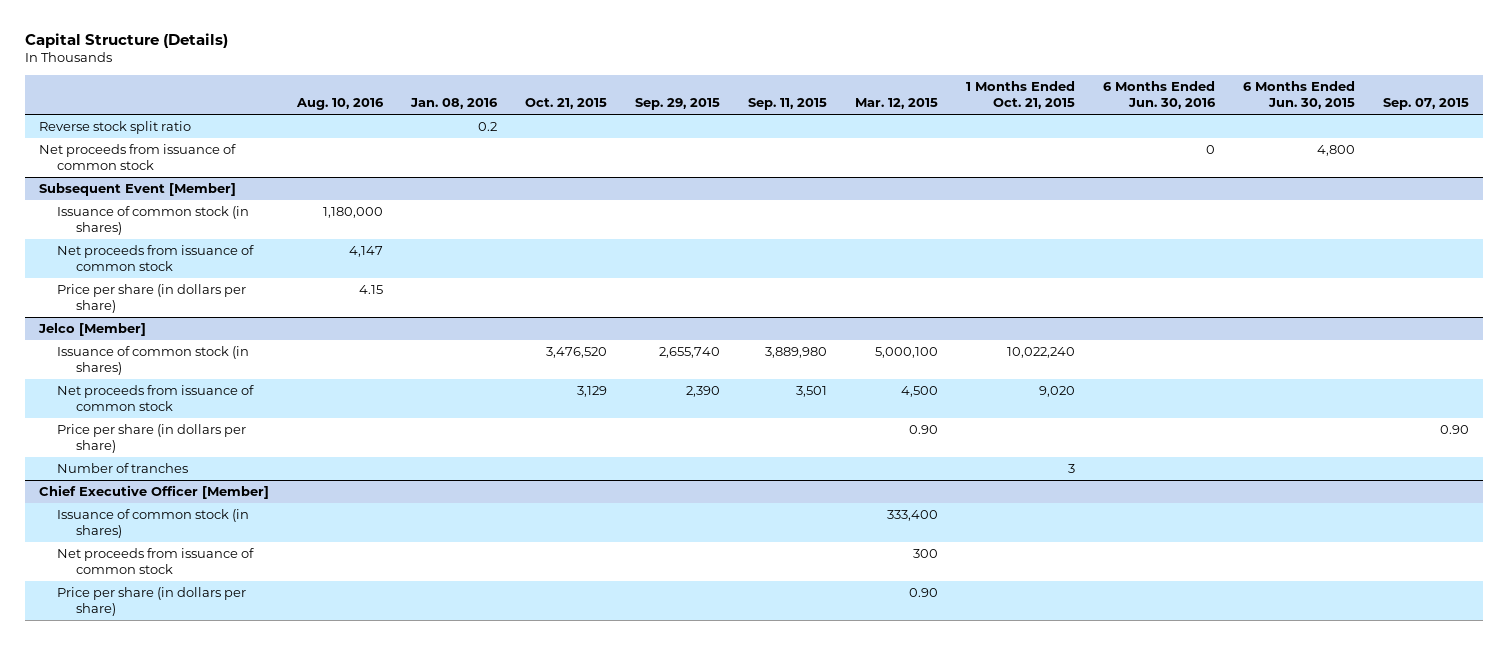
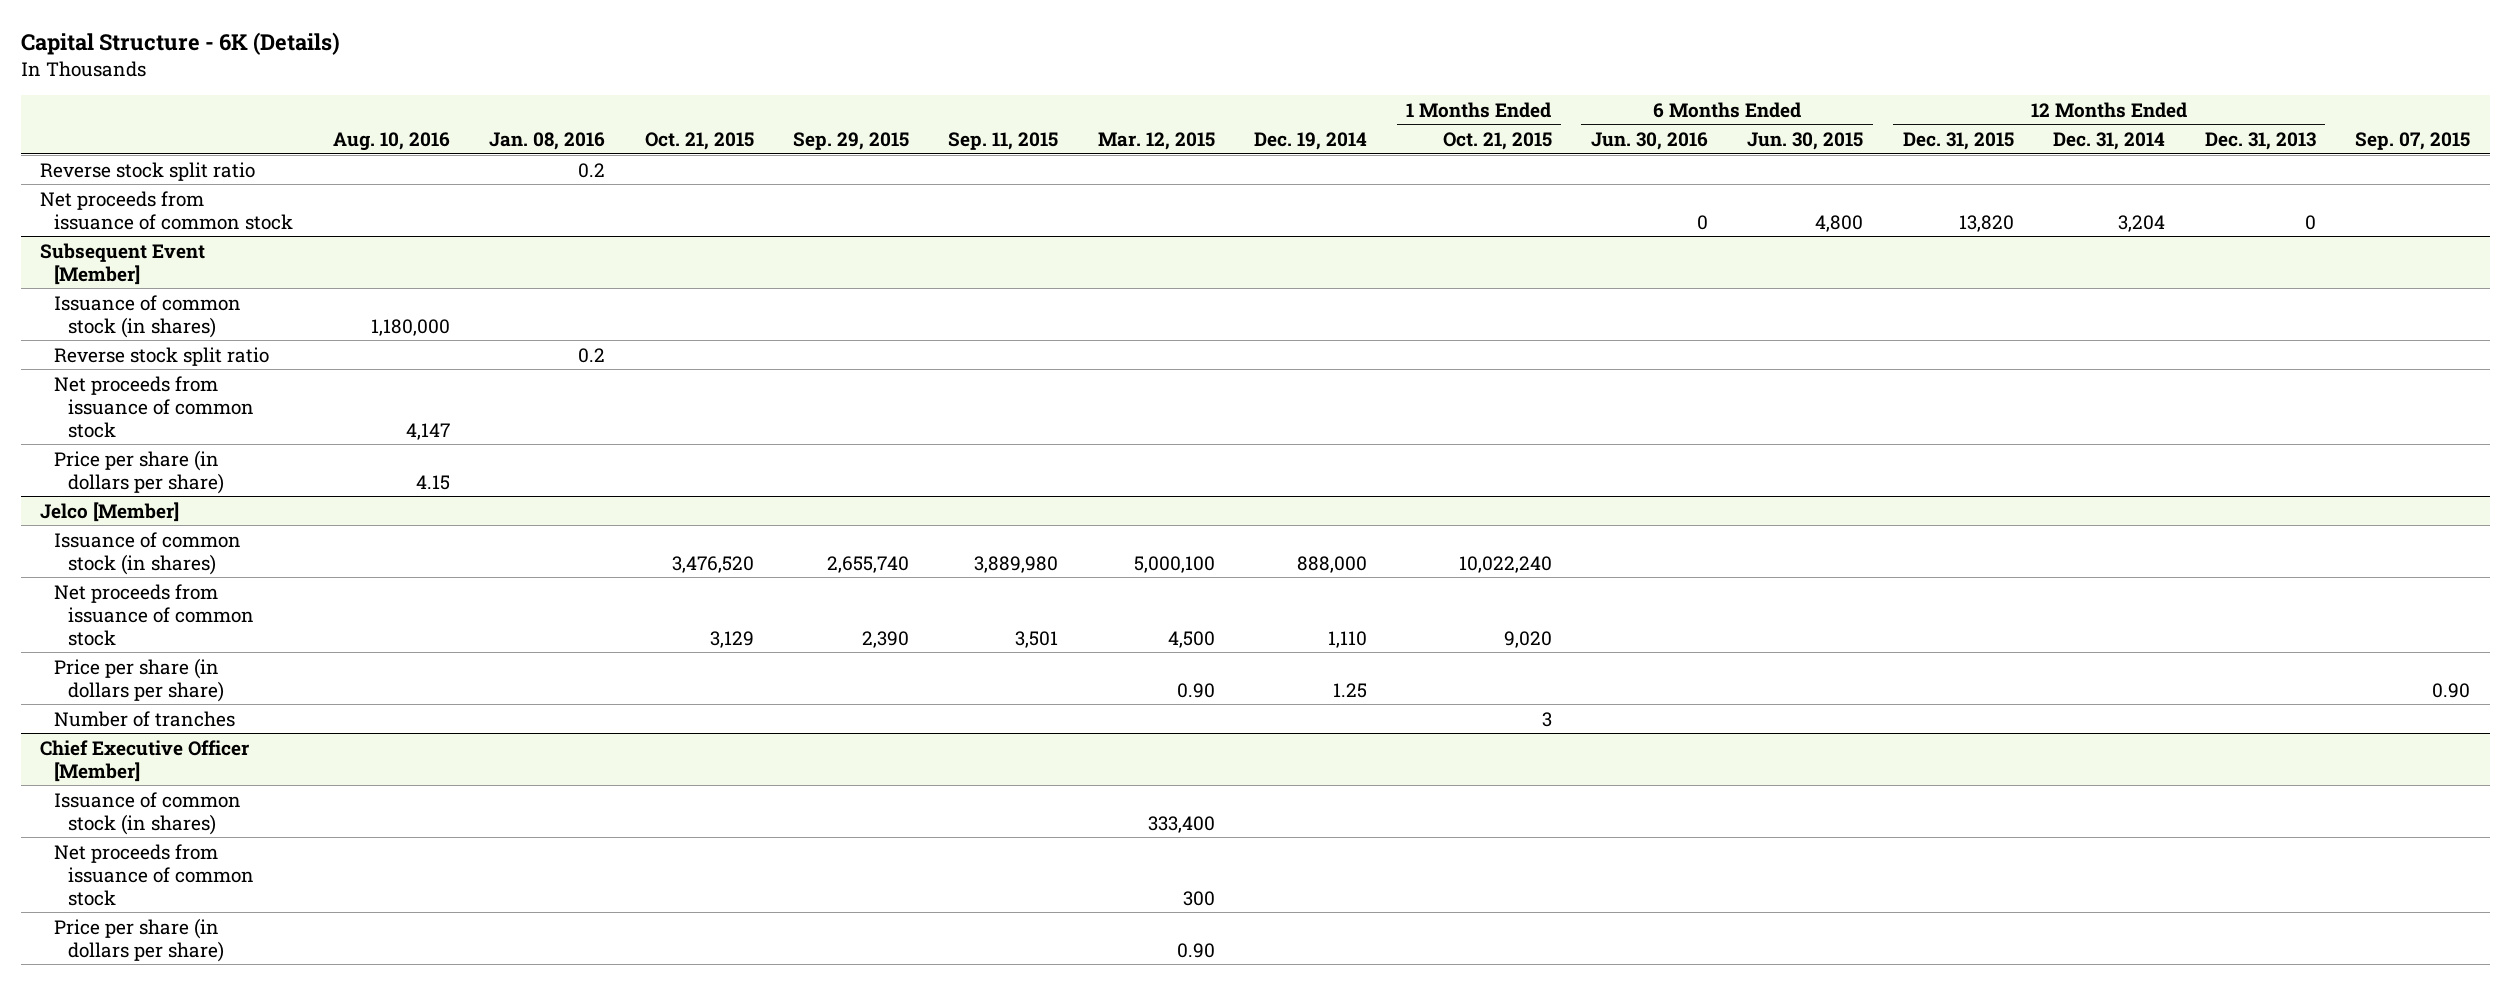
- Capital Structure (Details)
+ Capital Structure - 6K (Details)
- | Aug. 10, 2016 | Jan. 08, 2016 | Oct. 21, 2015 | Sep. 29, 2015 | Sep. 11, 2015 | Mar. 12, 2015 | 1 Months Ended Oct. 21, 2015 | 6 Months Ended Jun. 30, 2016 | 6 Months Ended Jun. 30, 2015 | Sep. 07, 2015
+ | Aug. 10, 2016 | Jan. 08, 2016 | Oct. 21, 2015 | Sep. 29, 2015 | Sep. 11, 2015 | Mar. 12, 2015 | Dec. 19, 2014 | 1 Months Ended Oct. 21, 2015 | 6 Months Ended Jun. 30, 2016 | 6 Months Ended Jun. 30, 2015 | 12 Months Ended Dec. 31, 2015 | 12 Months Ended Dec. 31, 2014 | 12 Months Ended Dec. 31, 2013 | Sep. 07, 2015
@ Subsequent Event [Member]
+ Reverse stock split ratio | | 0.2 | | | | | | | | | | | |

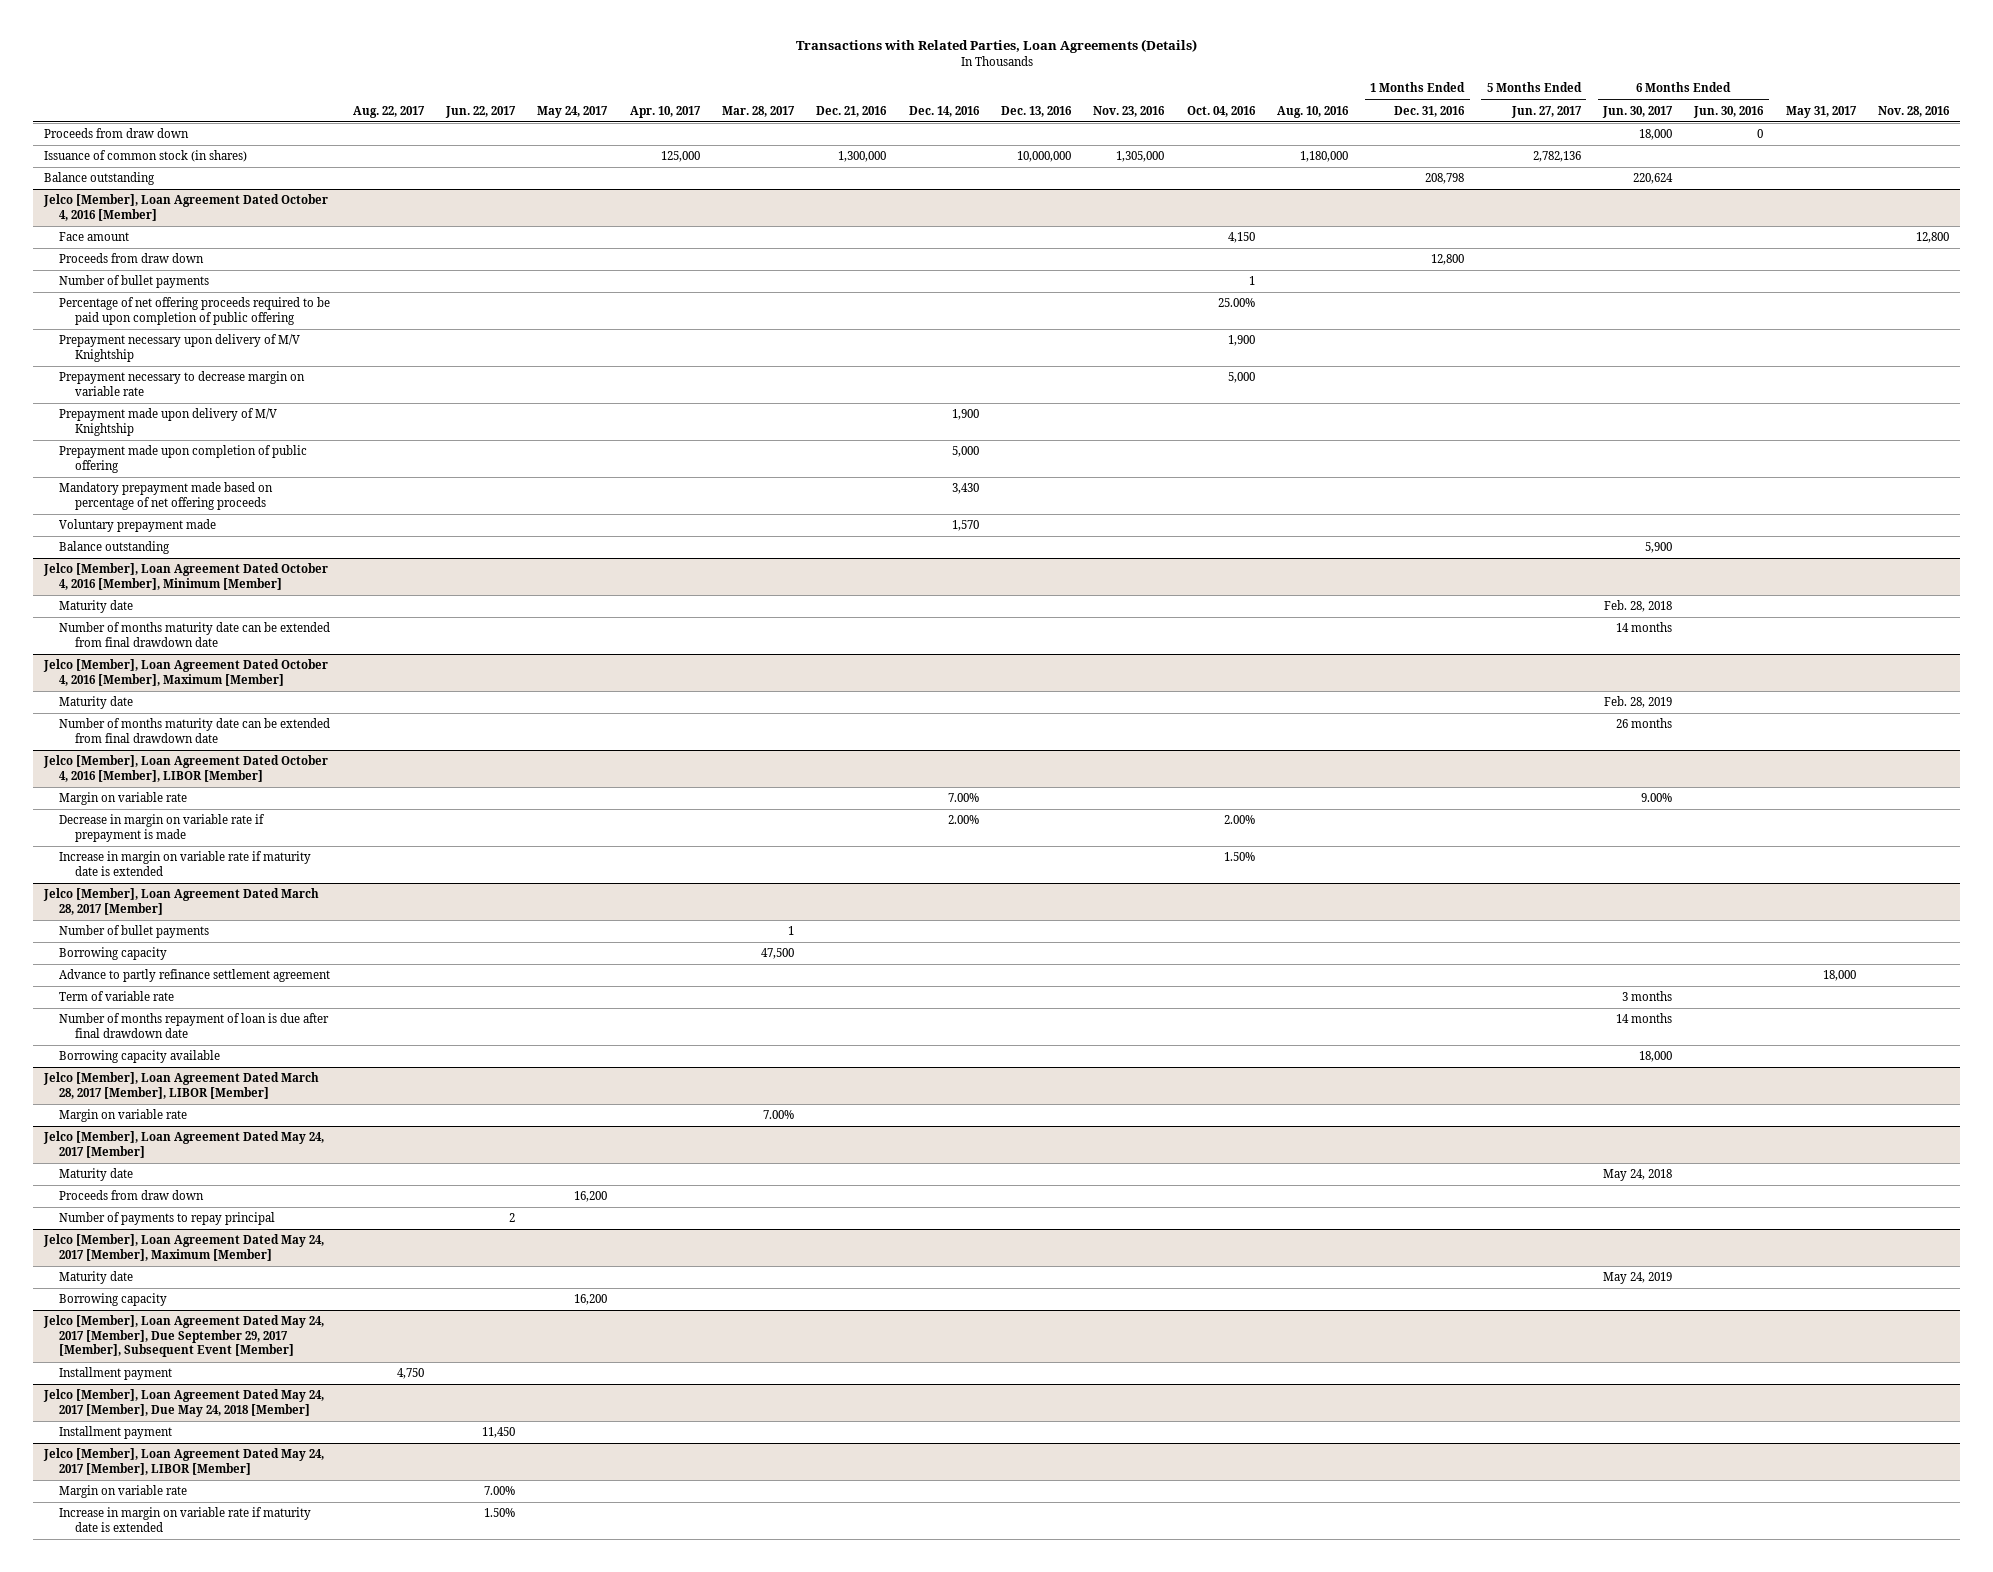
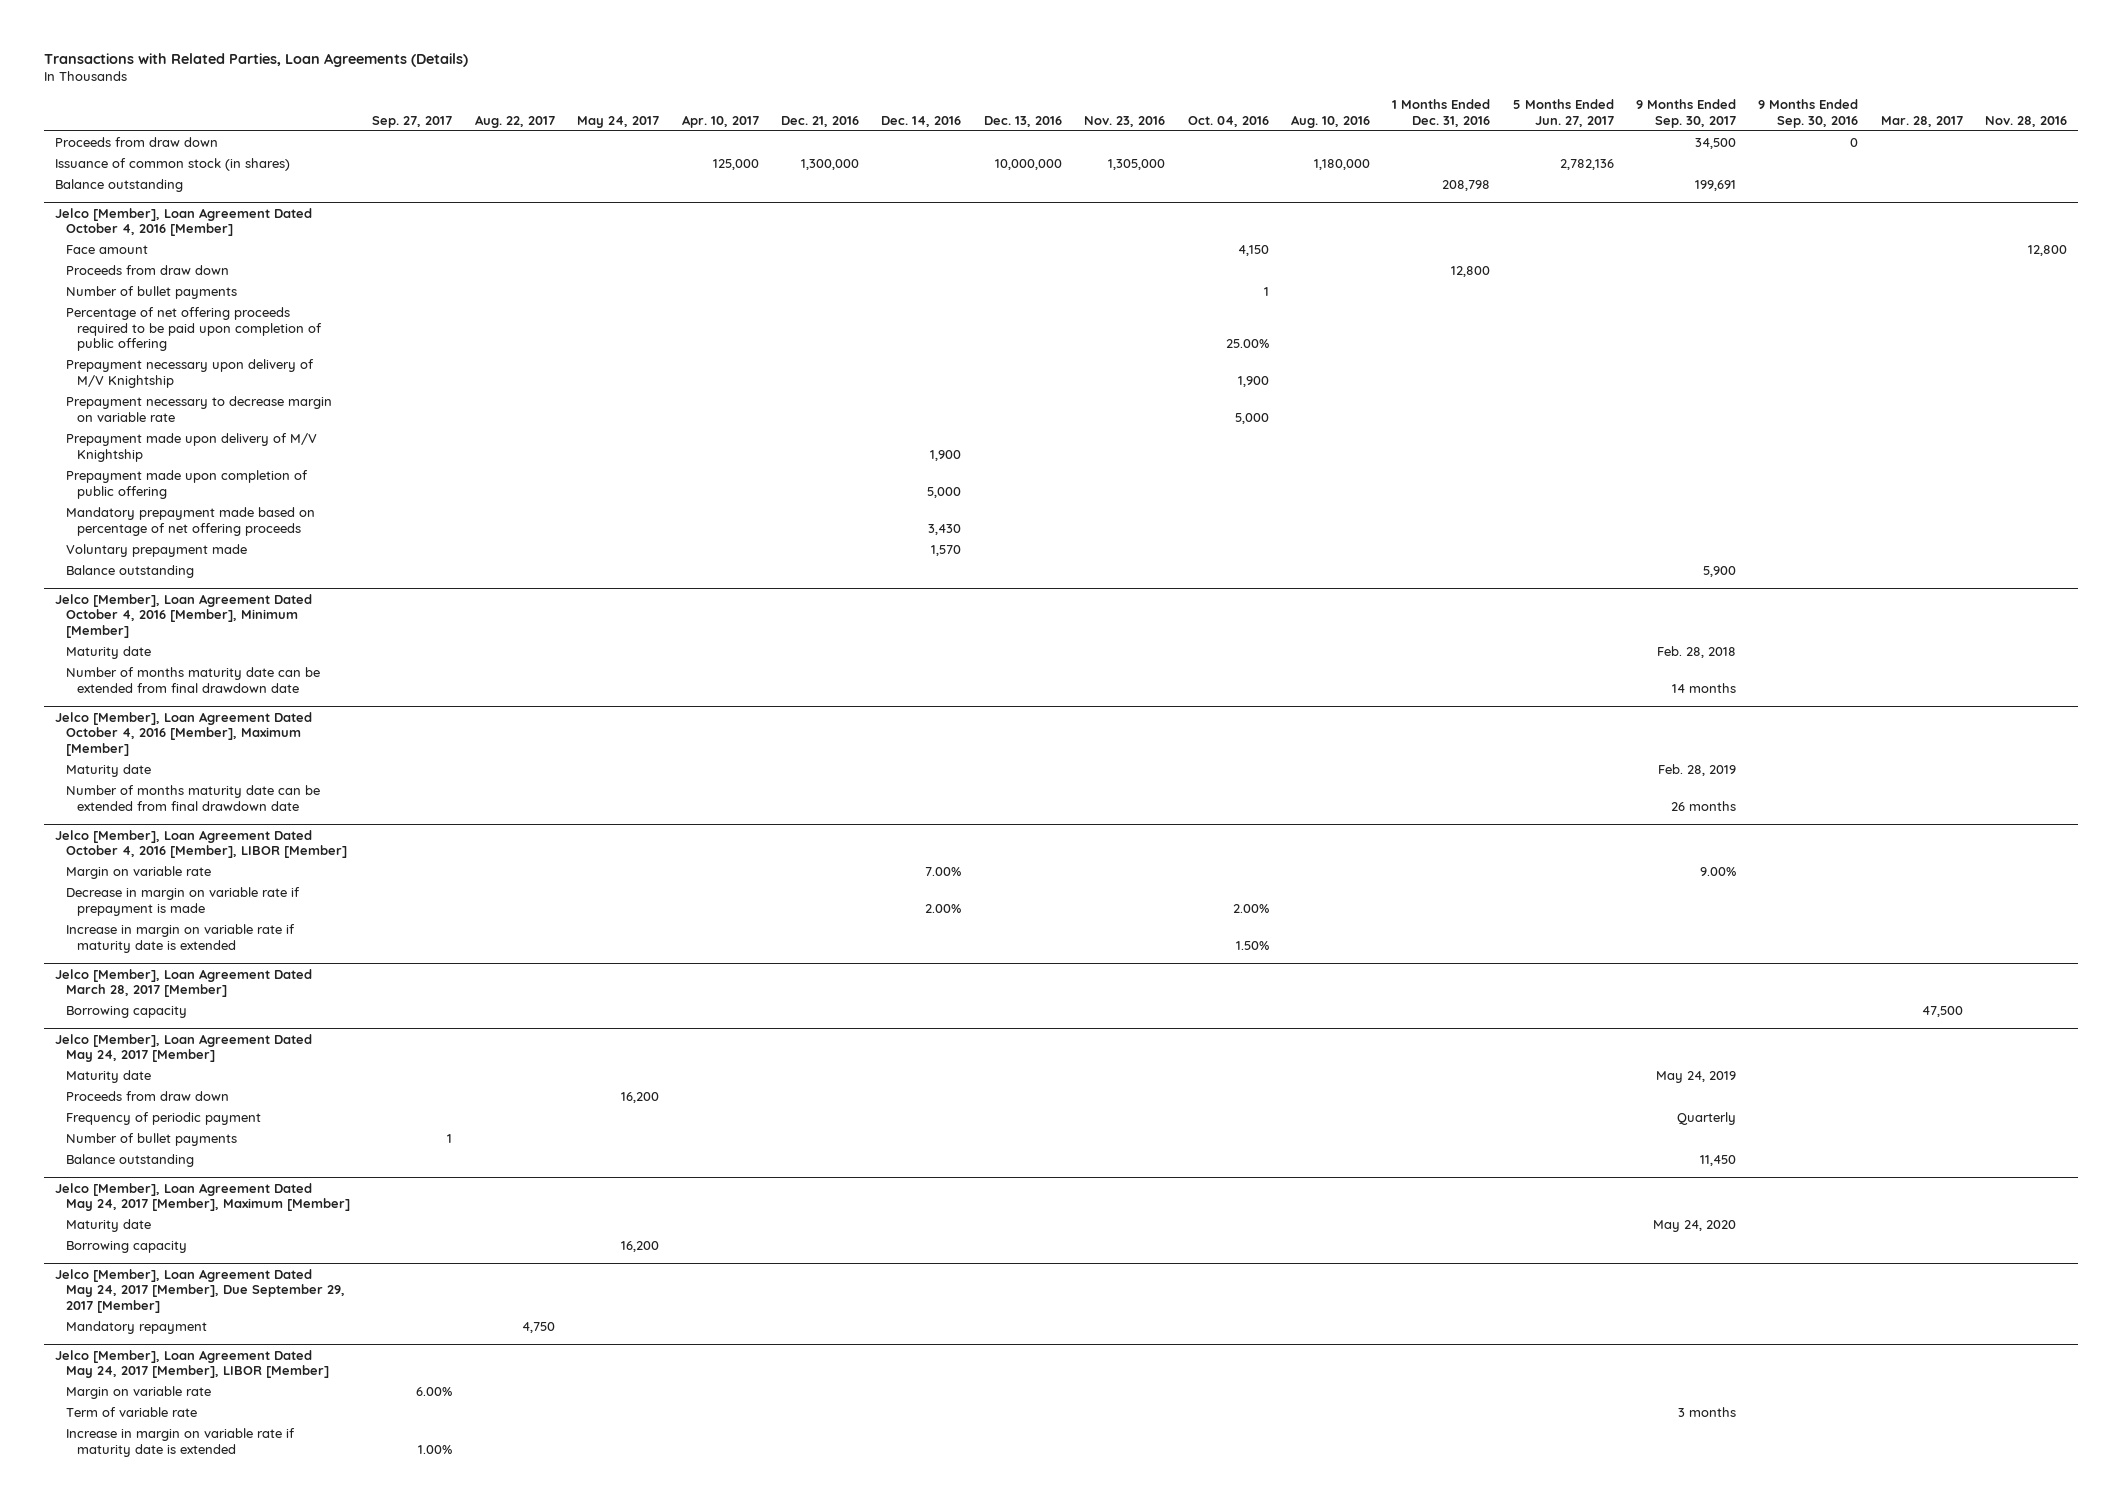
- | Aug. 22, 2017 | Jun. 22, 2017 | May 24, 2017 | Apr. 10, 2017 | Mar. 28, 2017 | Dec. 21, 2016 | Dec. 14, 2016 | Dec. 13, 2016 | Nov. 23, 2016 | Oct. 04, 2016 | Aug. 10, 2016 | 1 Months Ended Dec. 31, 2016 | 5 Months Ended Jun. 27, 2017 | 6 Months Ended Jun. 30, 2017 | 6 Months Ended Jun. 30, 2016 | May 31, 2017 | Nov. 28, 2016
+ | Sep. 27, 2017 | Aug. 22, 2017 | May 24, 2017 | Apr. 10, 2017 | Dec. 21, 2016 | Dec. 14, 2016 | Dec. 13, 2016 | Nov. 23, 2016 | Oct. 04, 2016 | Aug. 10, 2016 | 1 Months Ended Dec. 31, 2016 | 5 Months Ended Jun. 27, 2017 | 9 Months Ended Sep. 30, 2017 | 9 Months Ended Sep. 30, 2016 | Mar. 28, 2017 | Nov. 28, 2016
@ Jelco [Member], Loan Agreement Dated March 28, 2017 [Member]
- Number of bullet payments | | | | | 1 | | | | | | | | | | | |
- Advance to partly refinance settlement agreement | | | | | | | | | | | | | | | | 18,000 |
- Term of variable rate | | | | | | | | | | | | | | 3 months | | |
- Number of months repayment of loan is due after final drawdown date | | | | | | | | | | | | | | 14 months | | |
- Borrowing capacity available | | | | | | | | | | | | | | 18,000 | | |
- Jelco [Member], Loan Agreement Dated March 28, 2017 [Member], LIBOR [Member]
- Margin on variable rate | | | | | 7.00% | | | | | | | | | | | |
@ Jelco [Member], Loan Agreement Dated May 24, 2017 [Member]
- Number of payments to repay principal | | 2 | | | | | | | | | | | | | | |
+ Frequency of periodic payment | | | | | | | | | | | | | Quarterly | | |
+ Number of bullet payments | 1 | | | | | | | | | | | | | | |
+ Balance outstanding | | | | | | | | | | | | | 11,450 | | |
- Jelco [Member], Loan Agreement Dated May 24, 2017 [Member], Due September 29, 2017 [Member], Subsequent Event [Member]
- Installment payment | 4,750 | | | | | | | | | | | | | | | |
- Jelco [Member], Loan Agreement Dated May 24, 2017 [Member], Due May 24, 2018 [Member]
- Installment payment | | 11,450 | | | | | | | | | | | | | | |
+ Jelco [Member], Loan Agreement Dated May 24, 2017 [Member], Due September 29, 2017 [Member]
+ Mandatory repayment | | 4,750 | | | | | | | | | | | | | |
@ Jelco [Member], Loan Agreement Dated May 24, 2017 [Member], LIBOR [Member]
+ Term of variable rate | | | | | | | | | | | | | 3 months | | |

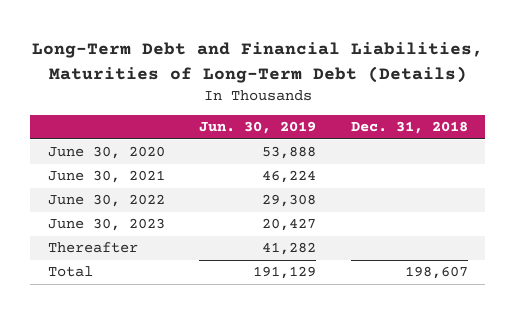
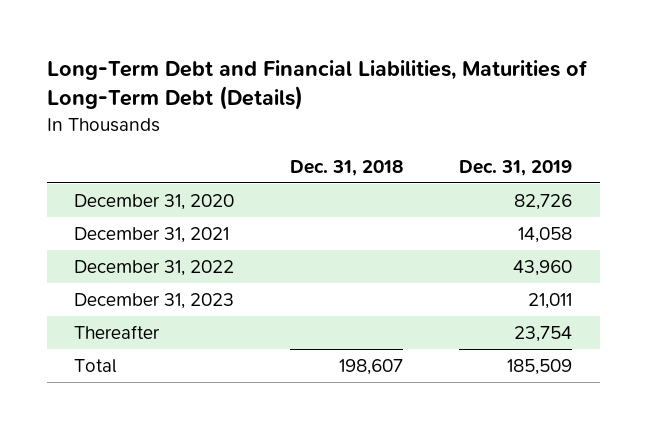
- | Jun. 30, 2019 | Dec. 31, 2018
+ | Dec. 31, 2018 | Dec. 31, 2019
- June 30, 2020 | 53,888 |
- June 30, 2021 | 46,224 |
- June 30, 2022 | 29,308 |
- June 30, 2023 | 20,427 |
+ December 31, 2020 | | 82,726
+ December 31, 2021 | | 14,058
+ December 31, 2022 | | 43,960
+ December 31, 2023 | | 21,011

